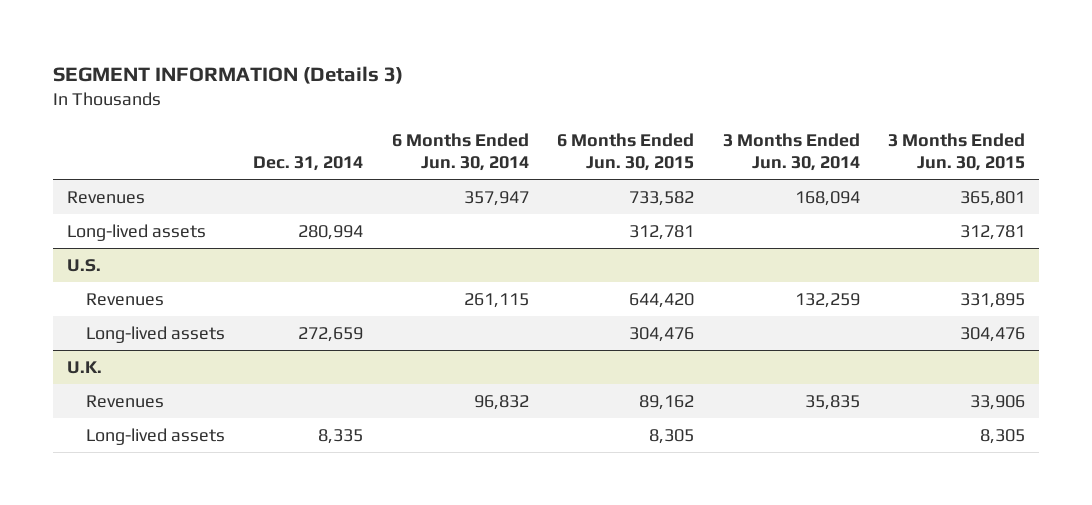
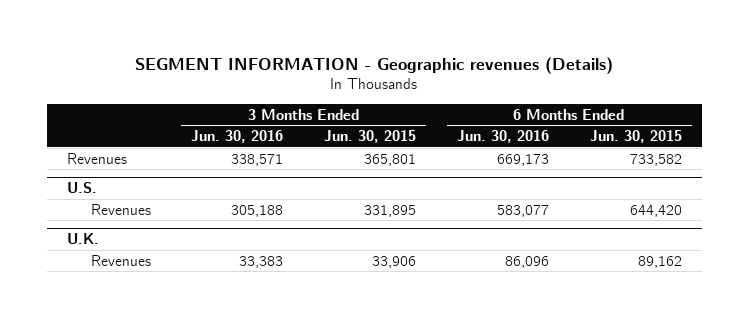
- SEGMENT INFORMATION (Details 3)
+ SEGMENT INFORMATION - Geographic revenues (Details)
- | Dec. 31, 2014 | 6 Months Ended Jun. 30, 2014 | 6 Months Ended Jun. 30, 2015 | 3 Months Ended Jun. 30, 2014 | 3 Months Ended Jun. 30, 2015
+ | 3 Months Ended Jun. 30, 2016 | 3 Months Ended Jun. 30, 2015 | 6 Months Ended Jun. 30, 2016 | 6 Months Ended Jun. 30, 2015
- Long-lived assets | 280,994 | | 312,781 | | 312,781
@ U.S.
- Long-lived assets | 272,659 | | 304,476 | | 304,476
@ U.K.
- Long-lived assets | 8,335 | | 8,305 | | 8,305

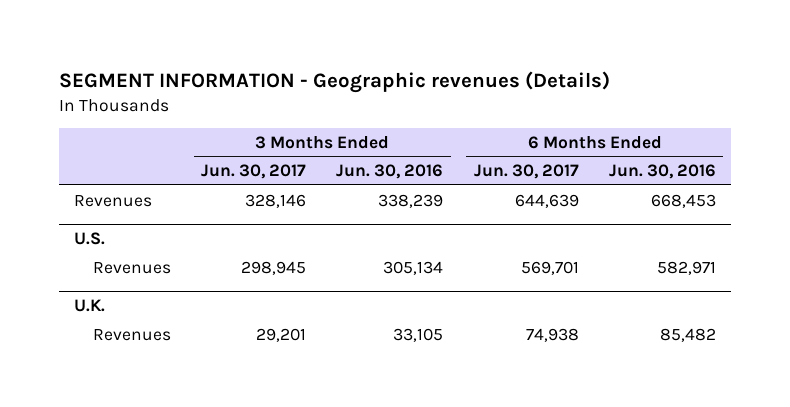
- | 3 Months Ended Jun. 30, 2016 | 3 Months Ended Jun. 30, 2015 | 6 Months Ended Jun. 30, 2016 | 6 Months Ended Jun. 30, 2015
+ | 3 Months Ended Jun. 30, 2017 | 3 Months Ended Jun. 30, 2016 | 6 Months Ended Jun. 30, 2017 | 6 Months Ended Jun. 30, 2016
- Revenues | 338,571 | 365,801 | 669,173 | 733,582
+ Revenues | 328,146 | 338,239 | 644,639 | 668,453
@ U.S.
- Revenues | 305,188 | 331,895 | 583,077 | 644,420
+ Revenues | 298,945 | 305,134 | 569,701 | 582,971
@ U.K.
- Revenues | 33,383 | 33,906 | 86,096 | 89,162
+ Revenues | 29,201 | 33,105 | 74,938 | 85,482

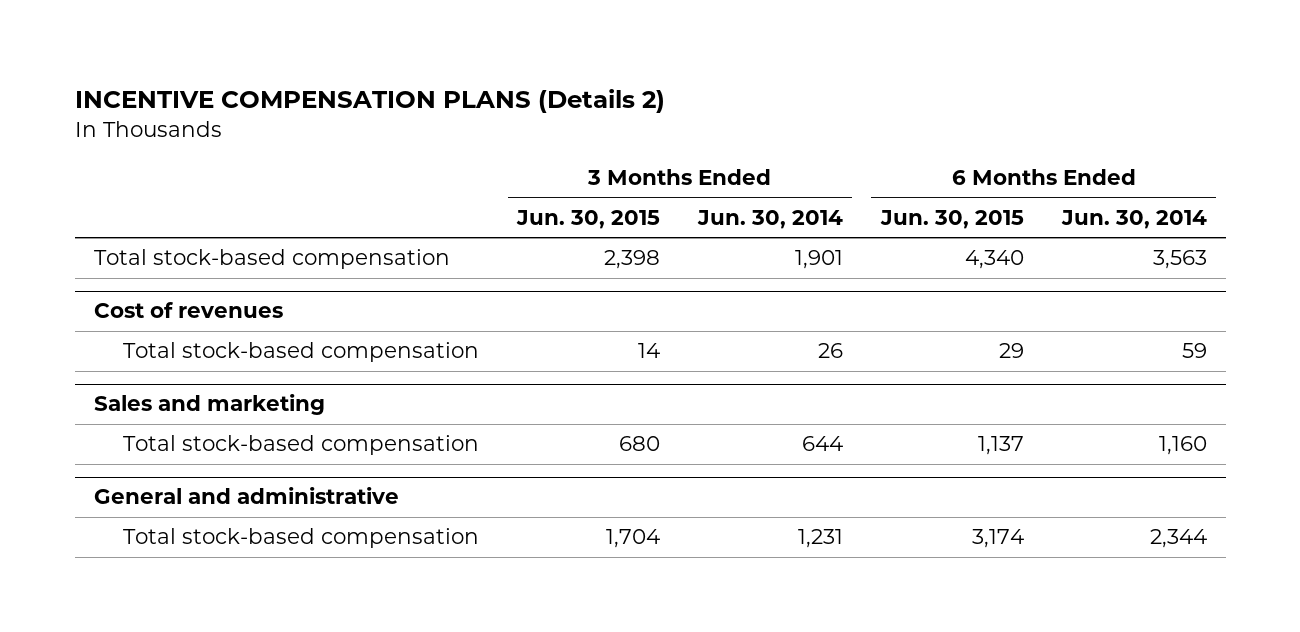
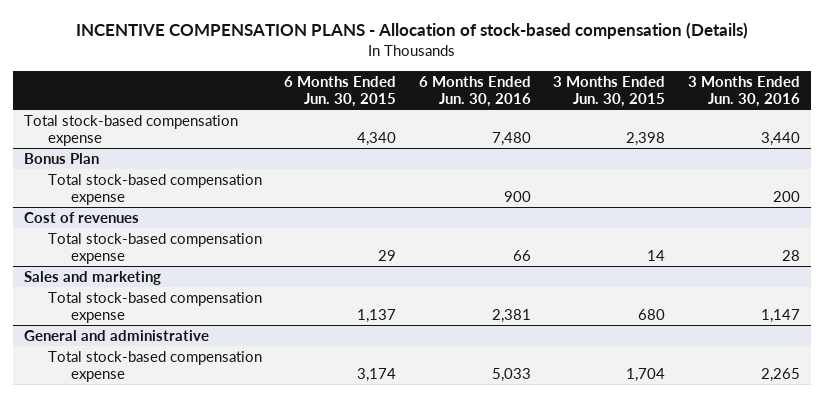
- INCENTIVE COMPENSATION PLANS (Details 2)
+ INCENTIVE COMPENSATION PLANS - Allocation of stock-based compensation (Details)
- | 3 Months Ended Jun. 30, 2015 | 3 Months Ended Jun. 30, 2014 | 6 Months Ended Jun. 30, 2015 | 6 Months Ended Jun. 30, 2014
+ | 6 Months Ended Jun. 30, 2015 | 6 Months Ended Jun. 30, 2016 | 3 Months Ended Jun. 30, 2015 | 3 Months Ended Jun. 30, 2016
- Total stock-based compensation | 2,398 | 1,901 | 4,340 | 3,563
+ Total stock-based compensation expense | 4,340 | 7,480 | 2,398 | 3,440
+ Bonus Plan
+ Total stock-based compensation expense | | 900 | | 200
@ Cost of revenues
- Total stock-based compensation | 14 | 26 | 29 | 59
+ Total stock-based compensation expense | 29 | 66 | 14 | 28
@ Sales and marketing
- Total stock-based compensation | 680 | 644 | 1,137 | 1,160
+ Total stock-based compensation expense | 1,137 | 2,381 | 680 | 1,147
@ General and administrative
- Total stock-based compensation | 1,704 | 1,231 | 3,174 | 2,344
+ Total stock-based compensation expense | 3,174 | 5,033 | 1,704 | 2,265

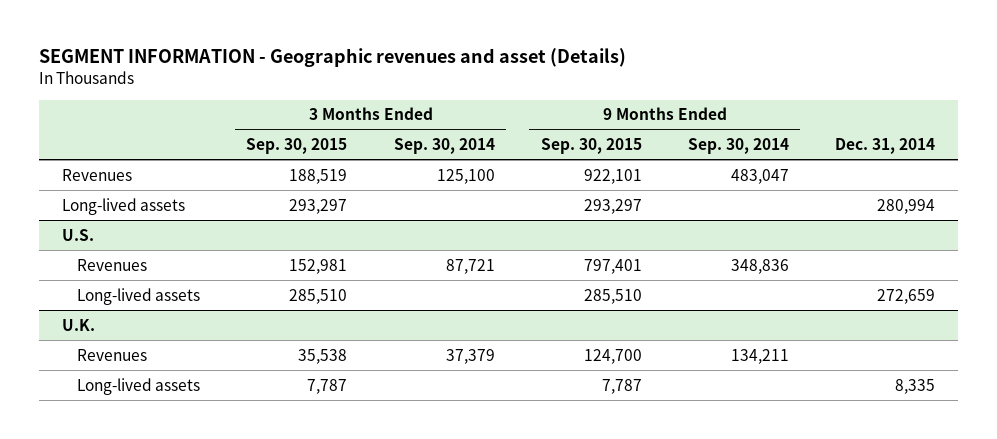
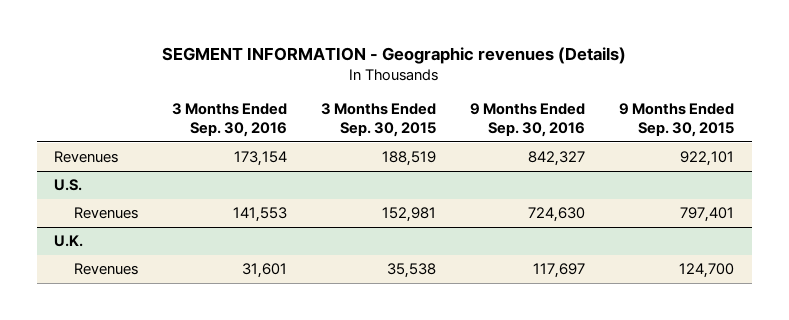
- SEGMENT INFORMATION - Geographic revenues and asset (Details)
+ SEGMENT INFORMATION - Geographic revenues (Details)
- | 3 Months Ended Sep. 30, 2015 | 3 Months Ended Sep. 30, 2014 | 9 Months Ended Sep. 30, 2015 | 9 Months Ended Sep. 30, 2014 | Dec. 31, 2014
+ | 3 Months Ended Sep. 30, 2016 | 3 Months Ended Sep. 30, 2015 | 9 Months Ended Sep. 30, 2016 | 9 Months Ended Sep. 30, 2015
- Long-lived assets | 293,297 | | 293,297 | | 280,994
@ U.S.
- Long-lived assets | 285,510 | | 285,510 | | 272,659
@ U.K.
- Long-lived assets | 7,787 | | 7,787 | | 8,335

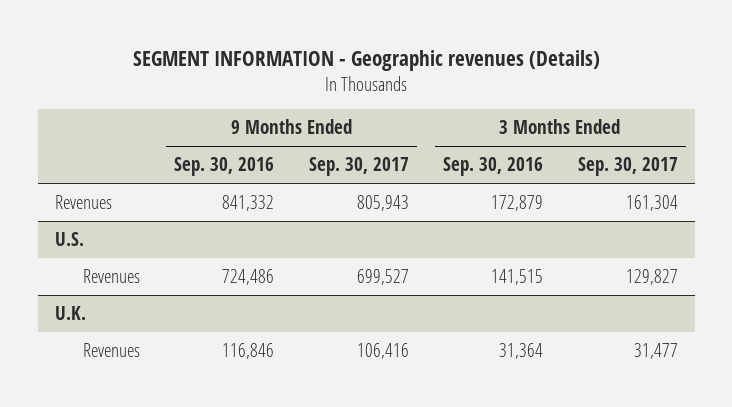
- | 3 Months Ended Sep. 30, 2016 | 3 Months Ended Sep. 30, 2015 | 9 Months Ended Sep. 30, 2016 | 9 Months Ended Sep. 30, 2015
+ | 9 Months Ended Sep. 30, 2016 | 9 Months Ended Sep. 30, 2017 | 3 Months Ended Sep. 30, 2016 | 3 Months Ended Sep. 30, 2017
- Revenues | 173,154 | 188,519 | 842,327 | 922,101
+ Revenues | 841,332 | 805,943 | 172,879 | 161,304
@ U.S.
- Revenues | 141,553 | 152,981 | 724,630 | 797,401
+ Revenues | 724,486 | 699,527 | 141,515 | 129,827
@ U.K.
- Revenues | 31,601 | 35,538 | 117,697 | 124,700
+ Revenues | 116,846 | 106,416 | 31,364 | 31,477

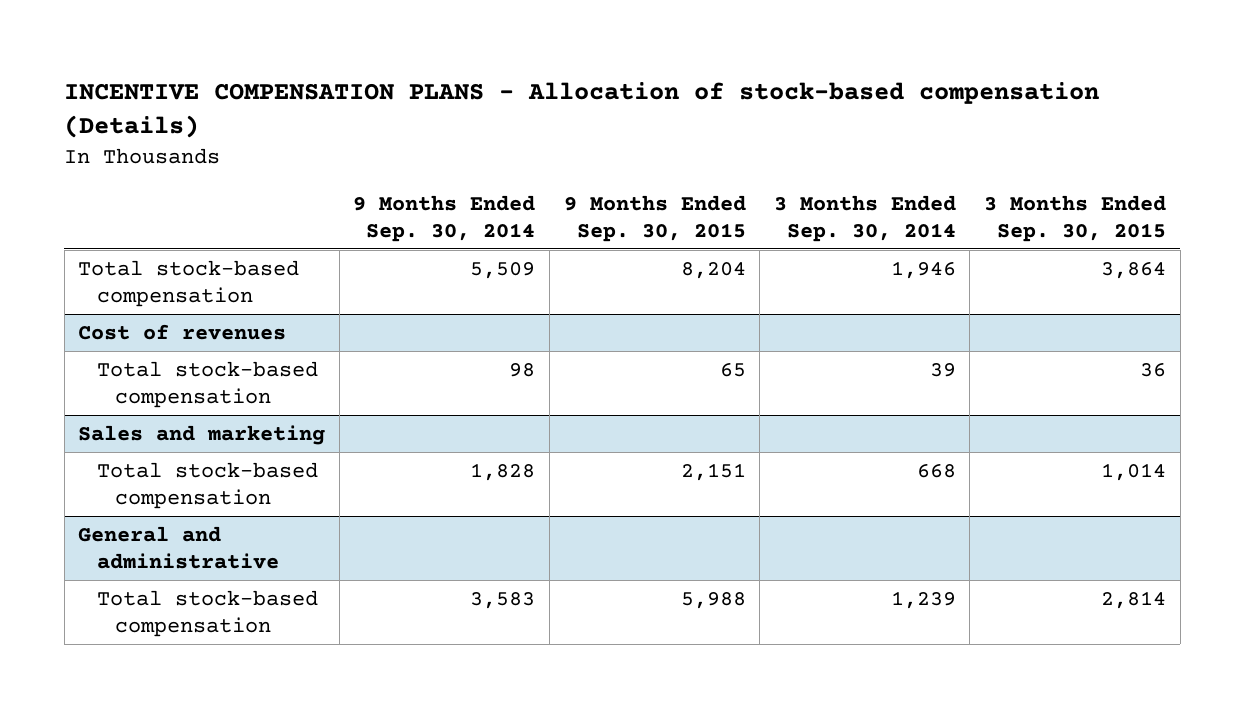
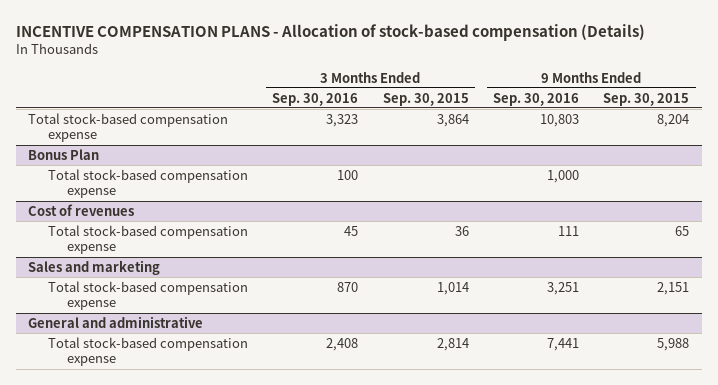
- | 9 Months Ended Sep. 30, 2014 | 9 Months Ended Sep. 30, 2015 | 3 Months Ended Sep. 30, 2014 | 3 Months Ended Sep. 30, 2015
+ | 3 Months Ended Sep. 30, 2016 | 3 Months Ended Sep. 30, 2015 | 9 Months Ended Sep. 30, 2016 | 9 Months Ended Sep. 30, 2015
- Total stock-based compensation | 5,509 | 8,204 | 1,946 | 3,864
+ Total stock-based compensation expense | 3,323 | 3,864 | 10,803 | 8,204
+ Bonus Plan
+ Total stock-based compensation expense | 100 | | 1,000 |
@ Cost of revenues
- Total stock-based compensation | 98 | 65 | 39 | 36
+ Total stock-based compensation expense | 45 | 36 | 111 | 65
@ Sales and marketing
- Total stock-based compensation | 1,828 | 2,151 | 668 | 1,014
+ Total stock-based compensation expense | 870 | 1,014 | 3,251 | 2,151
@ General and administrative
- Total stock-based compensation | 3,583 | 5,988 | 1,239 | 2,814
+ Total stock-based compensation expense | 2,408 | 2,814 | 7,441 | 5,988

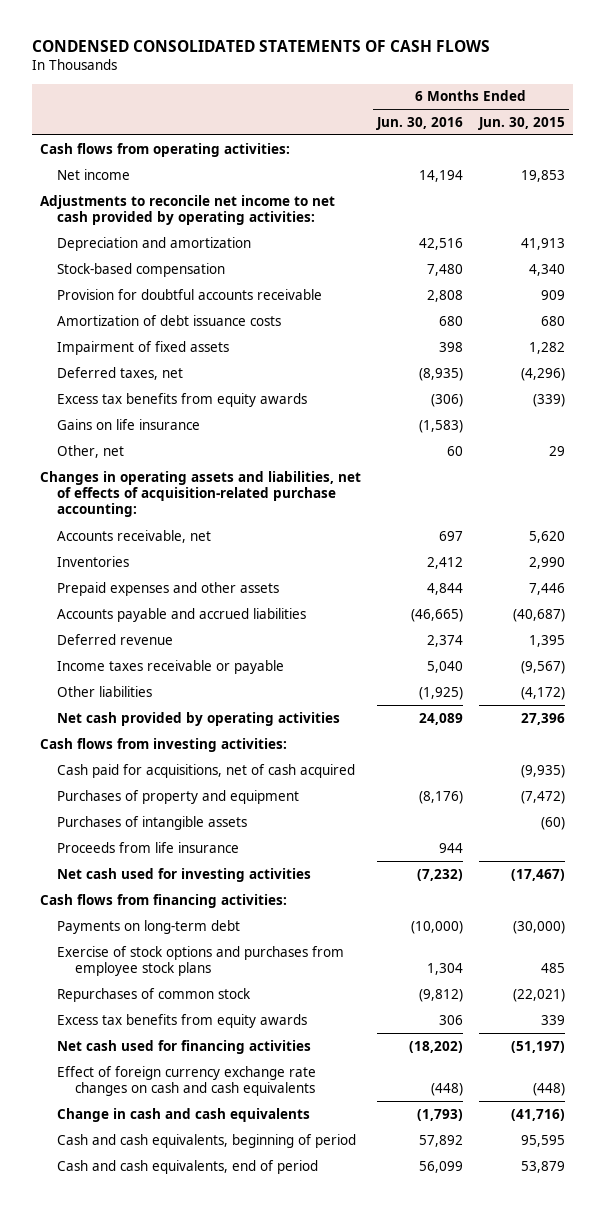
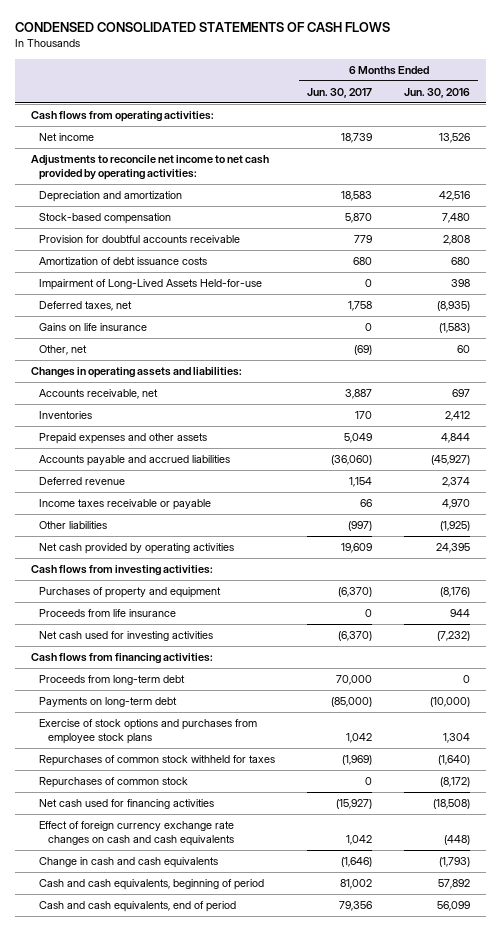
- | 6 Months Ended Jun. 30, 2016 | 6 Months Ended Jun. 30, 2015
+ | 6 Months Ended Jun. 30, 2017 | 6 Months Ended Jun. 30, 2016
- Net income | 14,194 | 19,853
+ Net income | 18,739 | 13,526
- Impairment of fixed assets | 398 | 1,282
+ Impairment of Long-Lived Assets Held-for-use | 0 | 398
- Excess tax benefits from equity awards | (306) | (339)
- Changes in operating assets and liabilities, net of effects of acquisition-related purchase accounting:
+ Changes in operating assets and liabilities:
- Accounts payable and accrued liabilities | (46,665) | (40,687)
+ Accounts payable and accrued liabilities | (36,060) | (45,927)
- Income taxes receivable or payable | 5,040 | (9,567)
+ Income taxes receivable or payable | 66 | 4,970
- Net cash provided by operating activities | 24,089 | 27,396
+ Net cash provided by operating activities | 19,609 | 24,395
- Cash paid for acquisitions, net of cash acquired | | (9,935)
- Purchases of intangible assets | | (60)
+ Proceeds from long-term debt | 70,000 | 0
- Repurchases of common stock | (9,812) | (22,021)
- Excess tax benefits from equity awards | 306 | 339
- Net cash used for financing activities | (18,202) | (51,197)
+ Repurchases of common stock withheld for taxes | (1,969) | (1,640)
+ Repurchases of common stock | 0 | (8,172)
+ Net cash used for financing activities | (15,927) | (18,508)

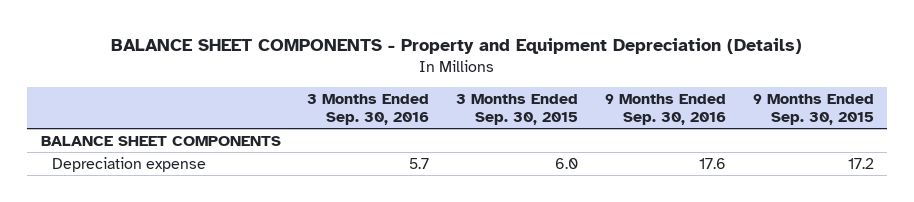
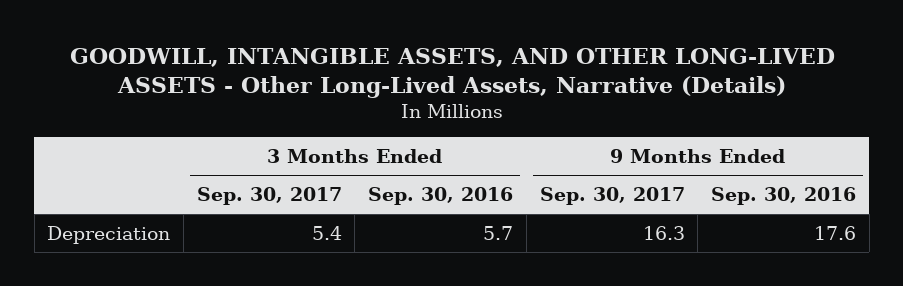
- BALANCE SHEET COMPONENTS - Property and Equipment Depreciation (Details)
+ GOODWILL, INTANGIBLE ASSETS, AND OTHER LONG-LIVED ASSETS - Other Long-Lived Assets, Narrative (Details)
- | 3 Months Ended Sep. 30, 2016 | 3 Months Ended Sep. 30, 2015 | 9 Months Ended Sep. 30, 2016 | 9 Months Ended Sep. 30, 2015
+ | 3 Months Ended Sep. 30, 2017 | 3 Months Ended Sep. 30, 2016 | 9 Months Ended Sep. 30, 2017 | 9 Months Ended Sep. 30, 2016
- BALANCE SHEET COMPONENTS
- Depreciation expense | 5.7 | 6.0 | 17.6 | 17.2
+ Depreciation | 5.4 | 5.7 | 16.3 | 17.6

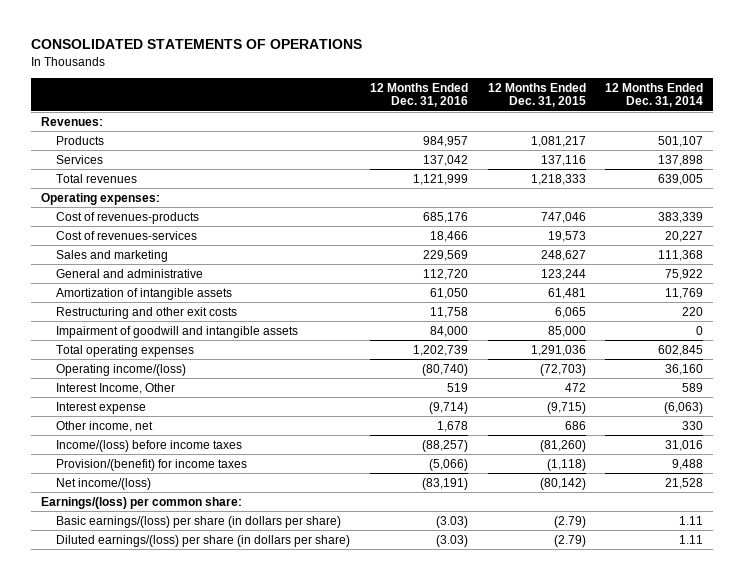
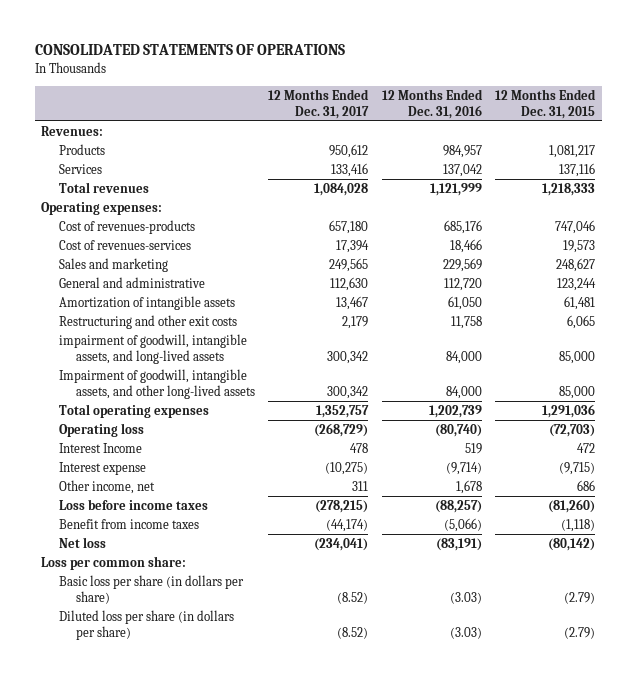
- | 12 Months Ended Dec. 31, 2016 | 12 Months Ended Dec. 31, 2015 | 12 Months Ended Dec. 31, 2014
+ | 12 Months Ended Dec. 31, 2017 | 12 Months Ended Dec. 31, 2016 | 12 Months Ended Dec. 31, 2015
- Impairment of goodwill and intangible assets | 84,000 | 85,000 | 0
+ impairment of goodwill, intangible assets, and long-lived assets | 300,342 | 84,000 | 85,000
+ Impairment of goodwill, intangible assets, and other long-lived assets | 300,342 | 84,000 | 85,000
- Operating income/(loss) | (80,740) | (72,703) | 36,160
- Interest Income, Other | 519 | 472 | 589
+ Operating loss | (268,729) | (80,740) | (72,703)
+ Interest Income | 478 | 519 | 472
- Income/(loss) before income taxes | (88,257) | (81,260) | 31,016
- Provision/(benefit) for income taxes | (5,066) | (1,118) | 9,488
- Net income/(loss) | (83,191) | (80,142) | 21,528
- Earnings/(loss) per common share:
- Basic earnings/(loss) per share (in dollars per share) | (3.03) | (2.79) | 1.11
- Diluted earnings/(loss) per share (in dollars per share) | (3.03) | (2.79) | 1.11
+ Loss before income taxes | (278,215) | (88,257) | (81,260)
+ Benefit from income taxes | (44,174) | (5,066) | (1,118)
+ Net loss | (234,041) | (83,191) | (80,142)
+ Loss per common share:
+ Basic loss per share (in dollars per share) | (8.52) | (3.03) | (2.79)
+ Diluted loss per share (in dollars per share) | (8.52) | (3.03) | (2.79)

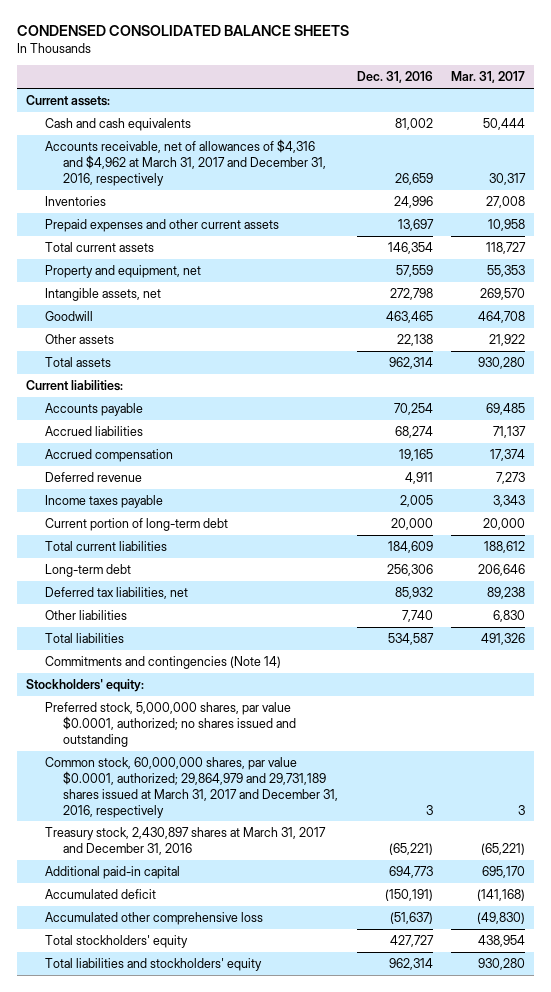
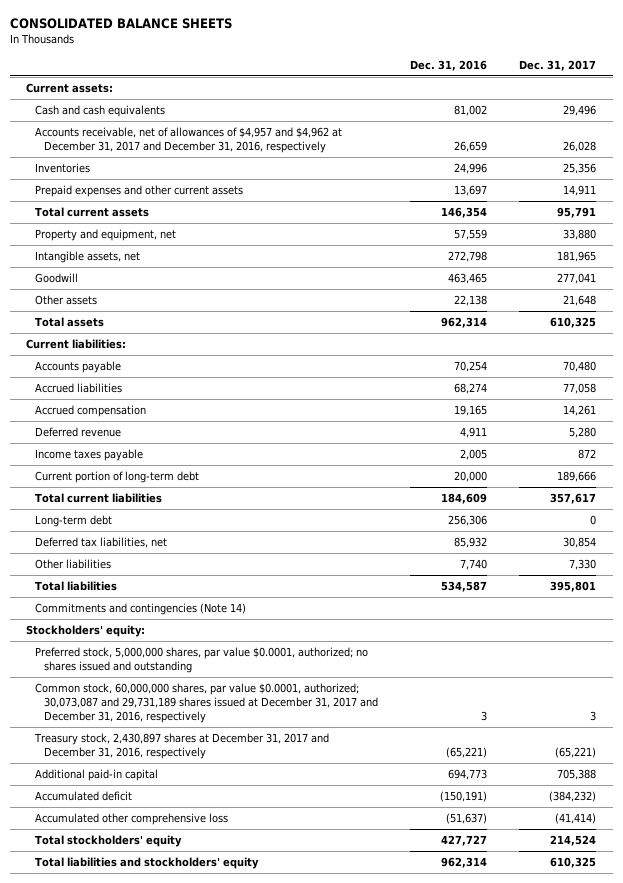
- CONDENSED CONSOLIDATED BALANCE SHEETS
+ CONSOLIDATED BALANCE SHEETS
- | Dec. 31, 2016 | Mar. 31, 2017
+ | Dec. 31, 2016 | Dec. 31, 2017
- Accounts receivable, net of allowances of $4,316 and $4,962 at March 31, 2017 and December 31, 2016, respectively | 26,659 | 30,317
+ Accounts receivable, net of allowances of $4,957 and $4,962 at December 31, 2017 and December 31, 2016, respectively | 26,659 | 26,028
- Common stock, 60,000,000 shares, par value $0.0001, authorized; 29,864,979 and 29,731,189 shares issued at March 31, 2017 and December 31, 2016, respectively | 3 | 3
- Treasury stock, 2,430,897 shares at March 31, 2017 and December 31, 2016 | (65,221) | (65,221)
+ Common stock, 60,000,000 shares, par value $0.0001, authorized; 30,073,087 and 29,731,189 shares issued at December 31, 2017 and December 31, 2016, respectively | 3 | 3
+ Treasury stock, 2,430,897 shares at December 31, 2017 and December 31, 2016, respectively | (65,221) | (65,221)

